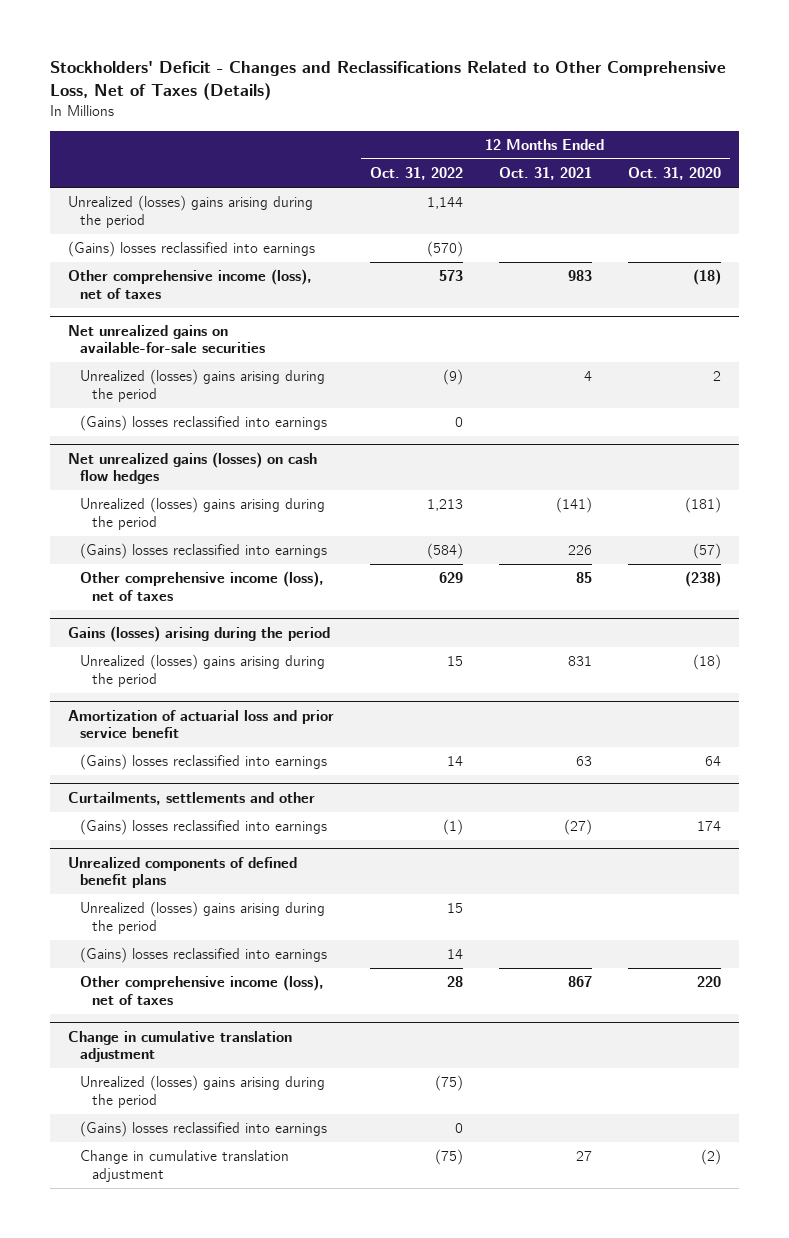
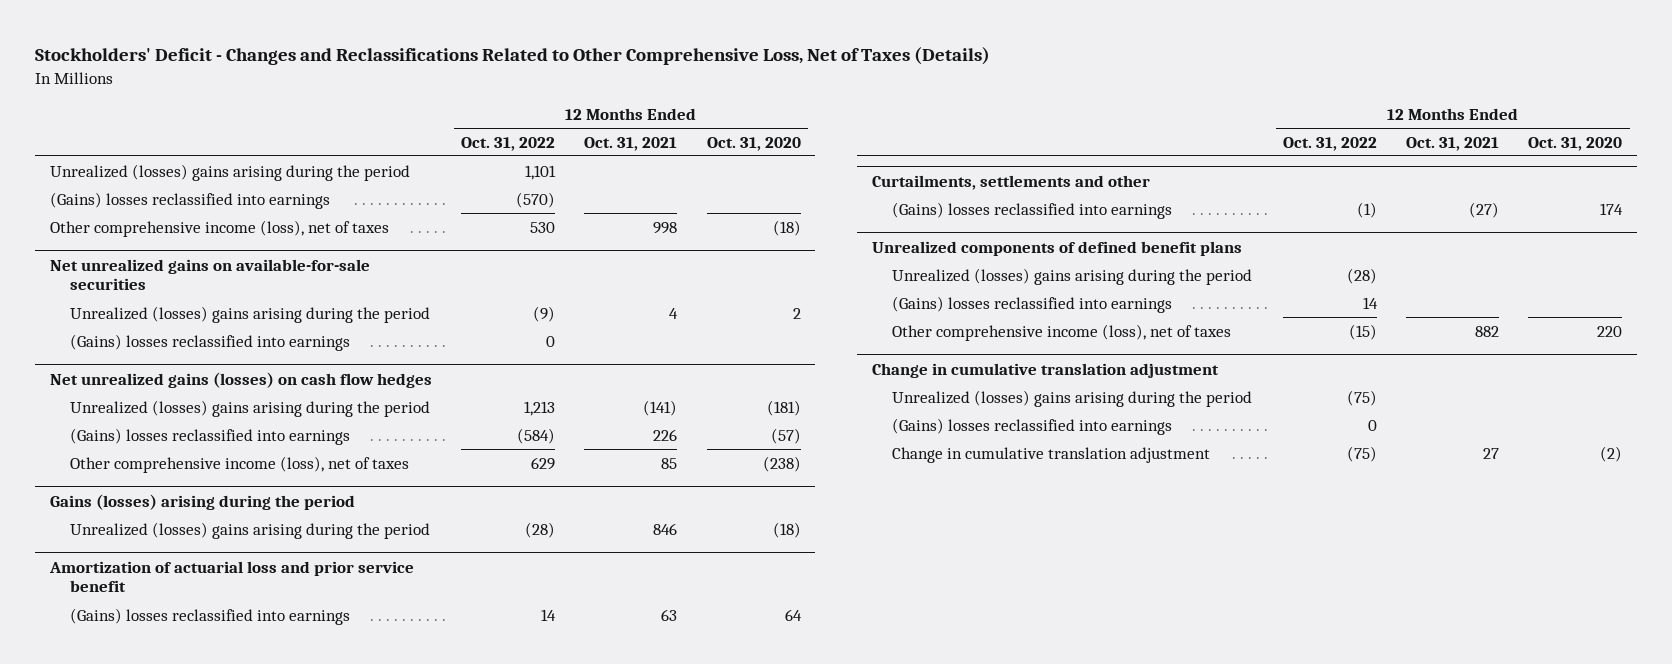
- Unrealized (losses) gains arising during the period | 1,144 | |
+ Unrealized (losses) gains arising during the period | 1,101 | |
- Other comprehensive income (loss), net of taxes | 573 | 983 | (18)
+ Other comprehensive income (loss), net of taxes | 530 | 998 | (18)
@ Gains (losses) arising during the period
- Unrealized (losses) gains arising during the period | 15 | 831 | (18)
+ Unrealized (losses) gains arising during the period | (28) | 846 | (18)
@ Unrealized components of defined benefit plans
- Unrealized (losses) gains arising during the period | 15 | |
+ Unrealized (losses) gains arising during the period | (28) | |
- Other comprehensive income (loss), net of taxes | 28 | 867 | 220
+ Other comprehensive income (loss), net of taxes | (15) | 882 | 220

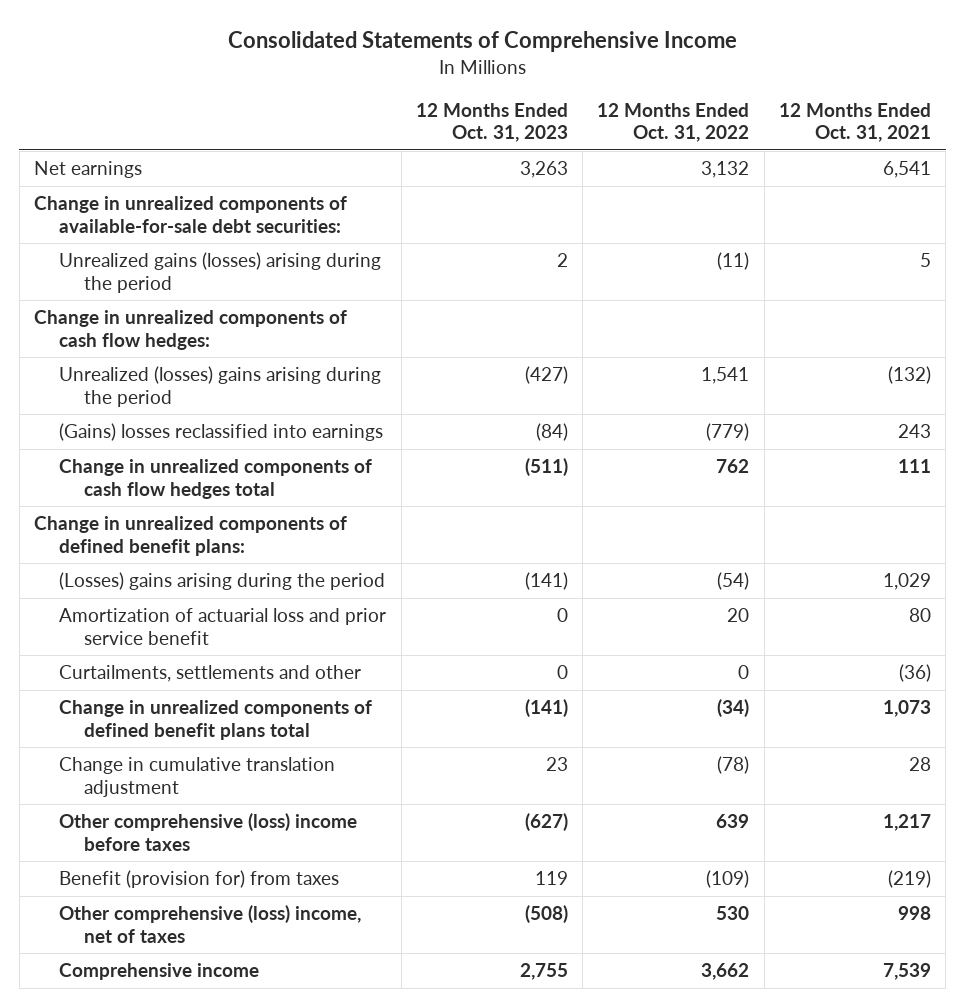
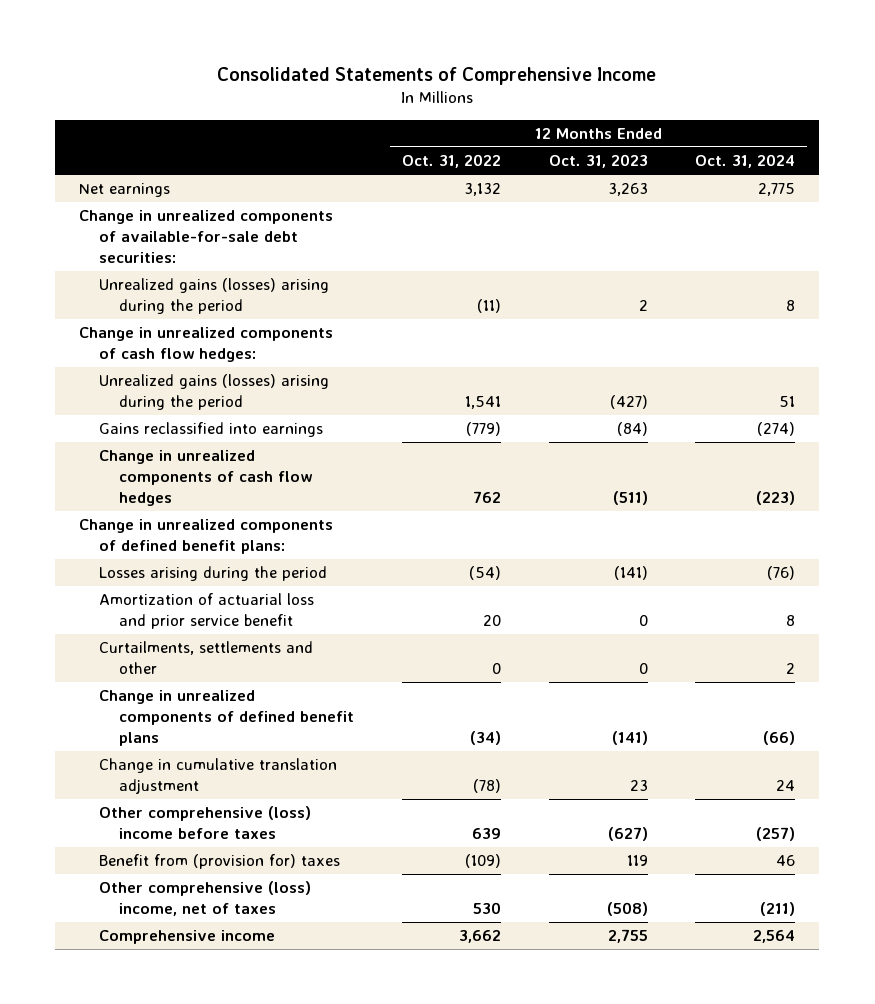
- | 12 Months Ended Oct. 31, 2023 | 12 Months Ended Oct. 31, 2022 | 12 Months Ended Oct. 31, 2021
+ | 12 Months Ended Oct. 31, 2022 | 12 Months Ended Oct. 31, 2023 | 12 Months Ended Oct. 31, 2024
- Unrealized (losses) gains arising during the period | (427) | 1,541 | (132)
- (Gains) losses reclassified into earnings | (84) | (779) | 243
- Change in unrealized components of cash flow hedges total | (511) | 762 | 111
+ Unrealized gains (losses) arising during the period | 1,541 | (427) | 51
+ Gains reclassified into earnings | (779) | (84) | (274)
+ Change in unrealized components of cash flow hedges | 762 | (511) | (223)
- (Losses) gains arising during the period | (141) | (54) | 1,029
+ Losses arising during the period | (54) | (141) | (76)
- Change in unrealized components of defined benefit plans total | (141) | (34) | 1,073
+ Change in unrealized components of defined benefit plans | (34) | (141) | (66)
- Benefit (provision for) from taxes | 119 | (109) | (219)
+ Benefit from (provision for) taxes | (109) | 119 | 46

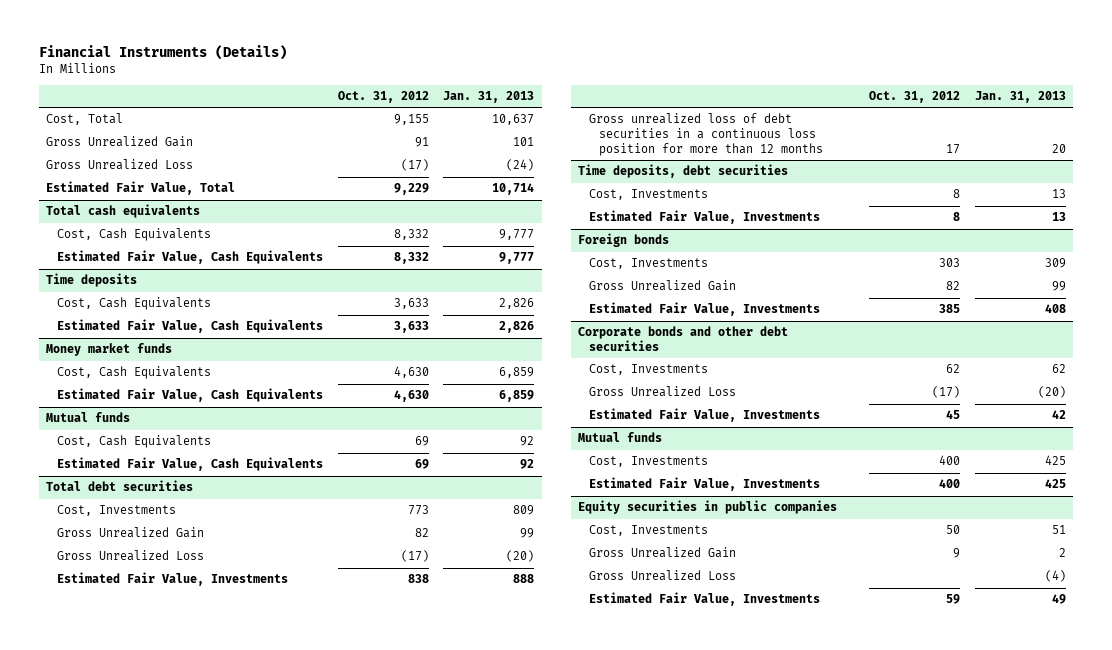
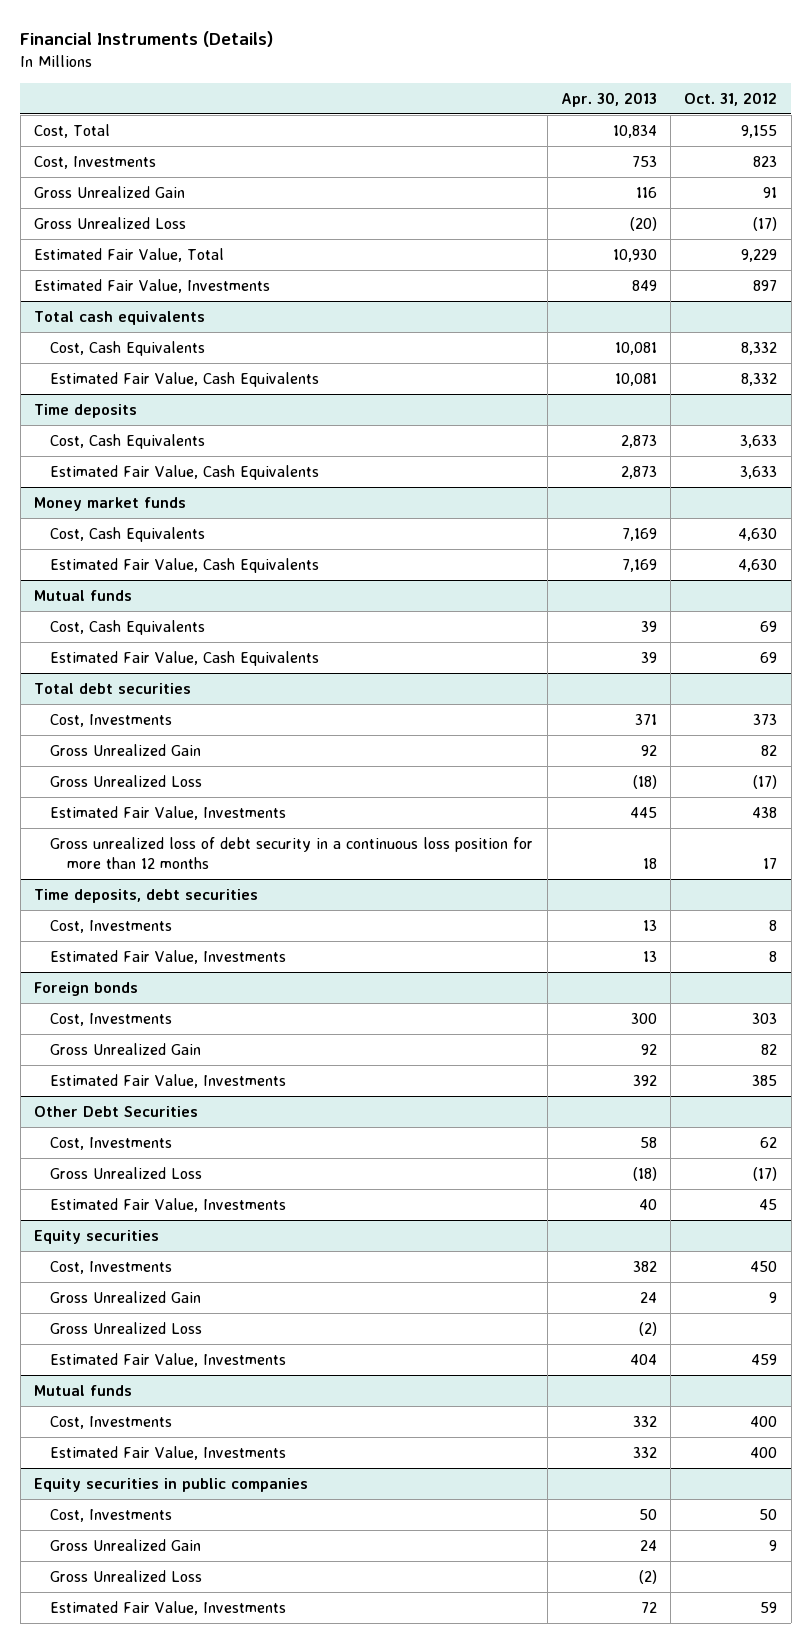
- | Oct. 31, 2012 | Jan. 31, 2013
+ | Apr. 30, 2013 | Oct. 31, 2012
+ Cost, Investments | 753 | 823
+ Estimated Fair Value, Investments | 849 | 897
@ Total debt securities
- Cost, Investments | 773 | 809
+ Cost, Investments | 371 | 373
- Estimated Fair Value, Investments | 838 | 888
- Gross unrealized loss of debt securities in a continuous loss position for more than 12 months | 17 | 20
+ Estimated Fair Value, Investments | 445 | 438
+ Gross unrealized loss of debt security in a continuous loss position for more than 12 months | 18 | 17
- Corporate bonds and other debt securities
+ Other Debt Securities
+ Equity securities
+ Cost, Investments | 382 | 450
+ Gross Unrealized Gain | 24 | 9
+ Gross Unrealized Loss | (2) |
+ Estimated Fair Value, Investments | 404 | 459

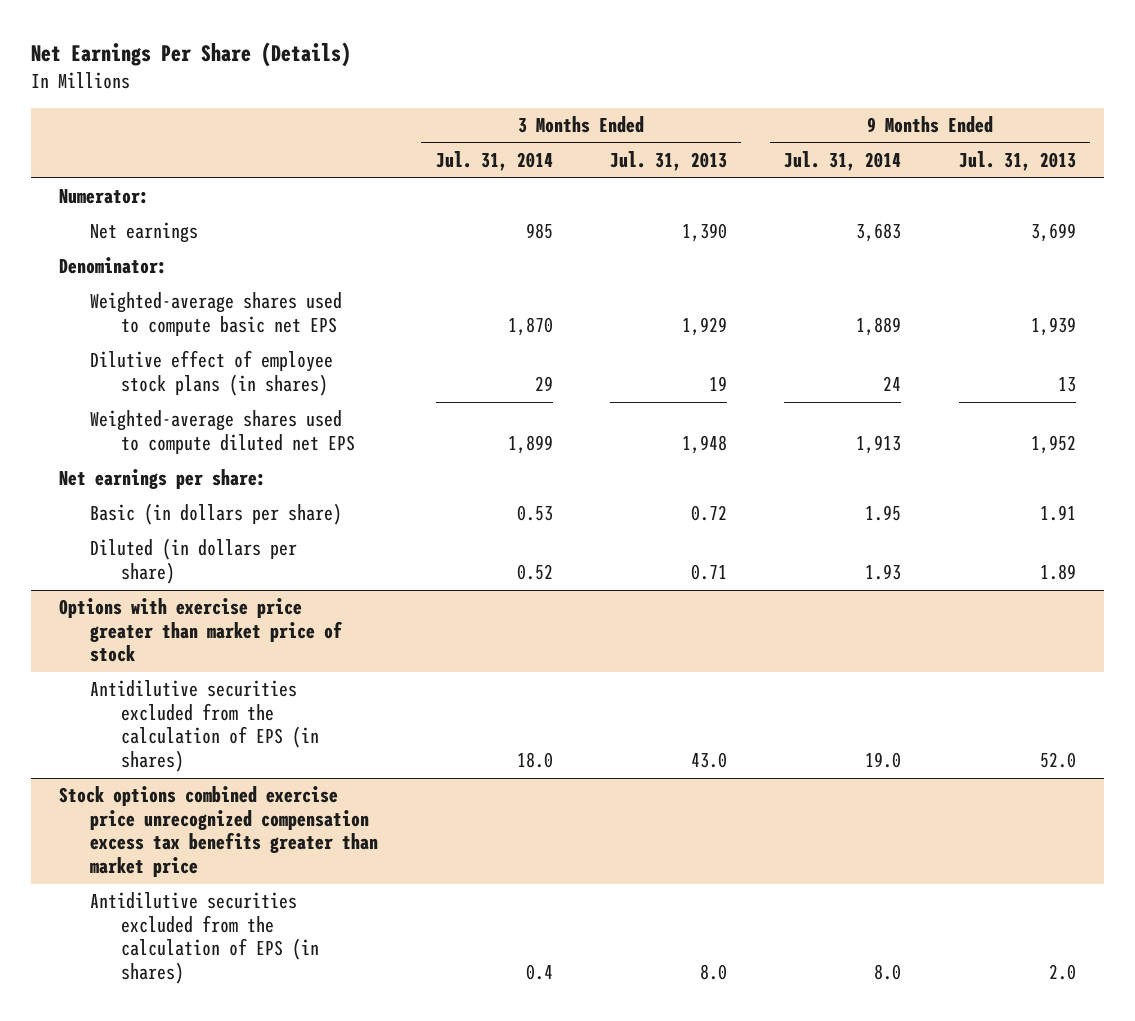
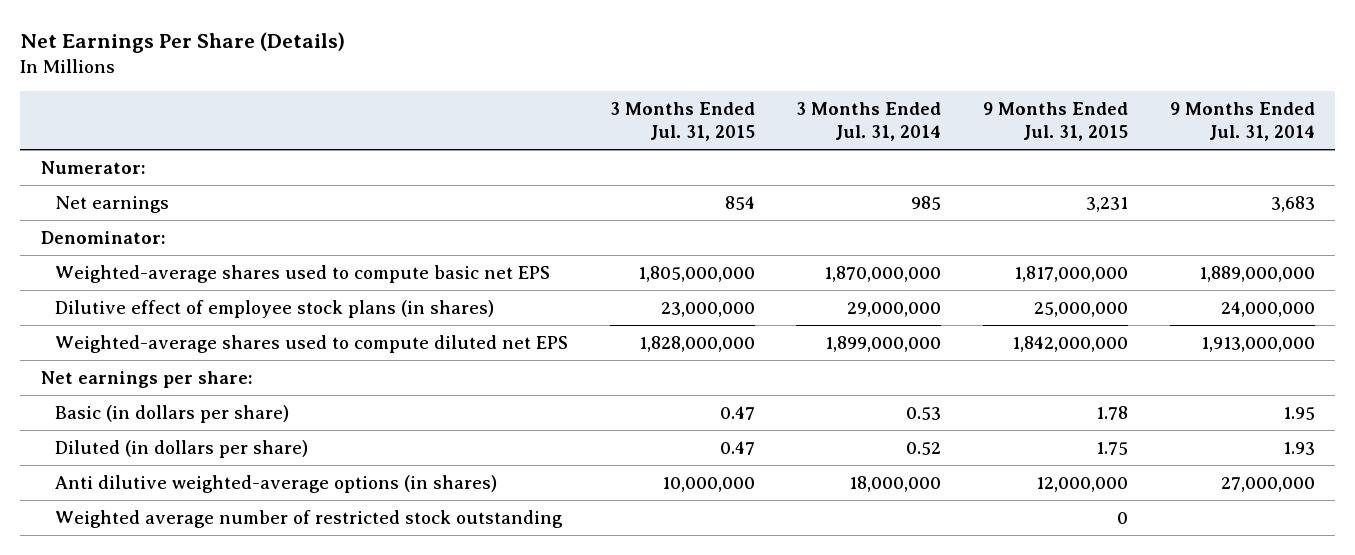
- | 3 Months Ended Jul. 31, 2014 | 3 Months Ended Jul. 31, 2013 | 9 Months Ended Jul. 31, 2014 | 9 Months Ended Jul. 31, 2013
+ | 3 Months Ended Jul. 31, 2015 | 3 Months Ended Jul. 31, 2014 | 9 Months Ended Jul. 31, 2015 | 9 Months Ended Jul. 31, 2014
- Weighted-average shares used to compute basic net EPS | 1,870 | 1,929 | 1,889 | 1,939
- Dilutive effect of employee stock plans (in shares) | 29 | 19 | 24 | 13
- Weighted-average shares used to compute diluted net EPS | 1,899 | 1,948 | 1,913 | 1,952
+ Weighted-average shares used to compute basic net EPS | 1,805,000,000 | 1,870,000,000 | 1,817,000,000 | 1,889,000,000
+ Dilutive effect of employee stock plans (in shares) | 23,000,000 | 29,000,000 | 25,000,000 | 24,000,000
+ Weighted-average shares used to compute diluted net EPS | 1,828,000,000 | 1,899,000,000 | 1,842,000,000 | 1,913,000,000
- Options with exercise price greater than market price of stock
- Antidilutive securities excluded from the calculation of EPS (in shares) | 18.0 | 43.0 | 19.0 | 52.0
- Stock options combined exercise price unrecognized compensation excess tax benefits greater than market price
- Antidilutive securities excluded from the calculation of EPS (in shares) | 0.4 | 8.0 | 8.0 | 2.0
+ Anti dilutive weighted-average options (in shares) | 10,000,000 | 18,000,000 | 12,000,000 | 27,000,000
+ Weighted average number of restricted stock outstanding | | | 0 |

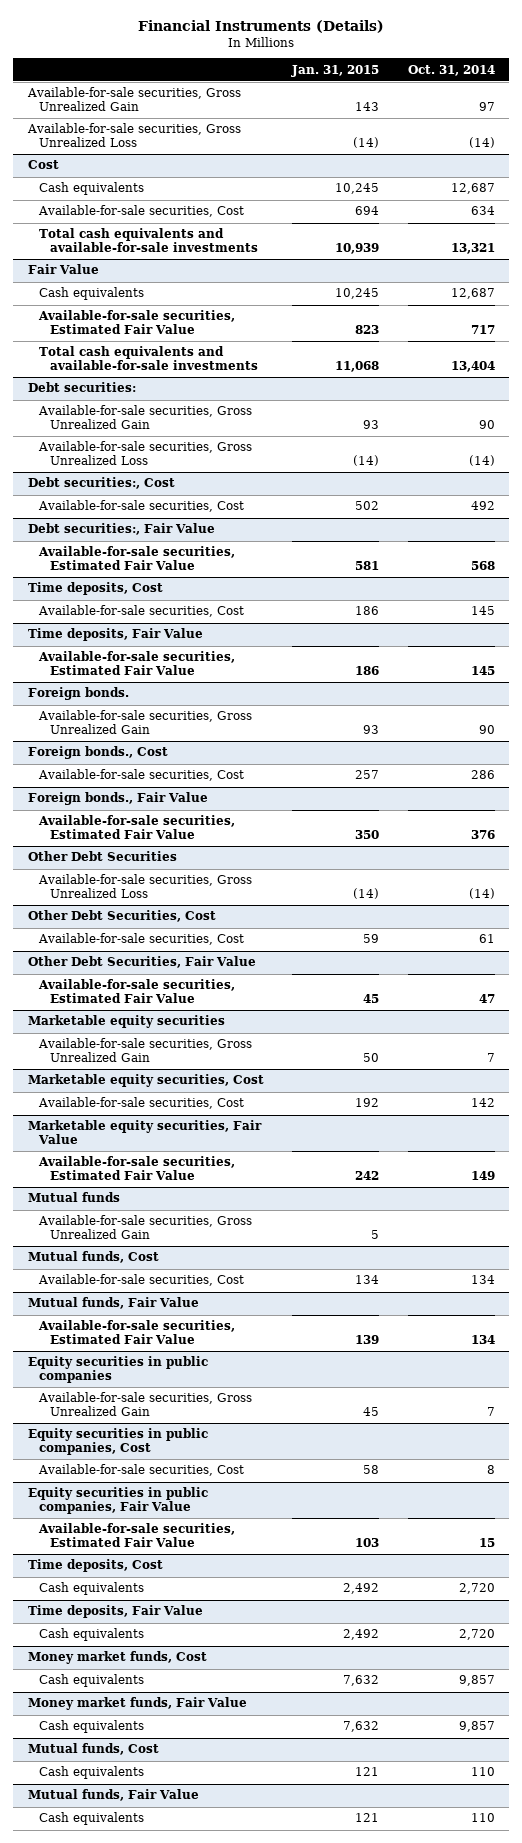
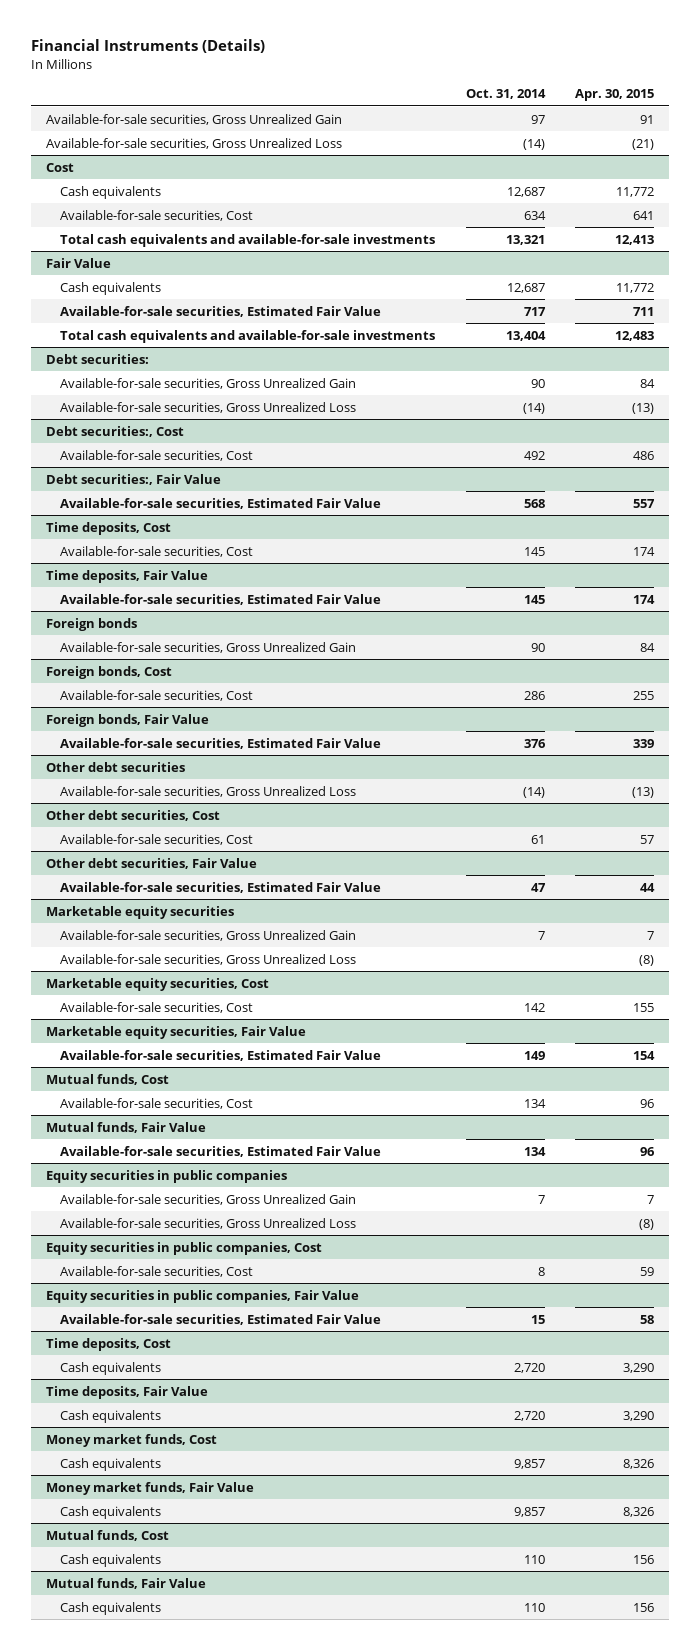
- | Jan. 31, 2015 | Oct. 31, 2014
+ | Oct. 31, 2014 | Apr. 30, 2015
- Foreign bonds.
+ Foreign bonds
- Foreign bonds., Cost
+ Foreign bonds, Cost
- Foreign bonds., Fair Value
+ Foreign bonds, Fair Value
- Other Debt Securities
+ Other debt securities
- Other Debt Securities, Cost
+ Other debt securities, Cost
- Other Debt Securities, Fair Value
+ Other debt securities, Fair Value
@ Marketable equity securities
+ Available-for-sale securities, Gross Unrealized Loss | | (8)
- Mutual funds
- Available-for-sale securities, Gross Unrealized Gain | 5 |
@ Equity securities in public companies
+ Available-for-sale securities, Gross Unrealized Loss | | (8)

